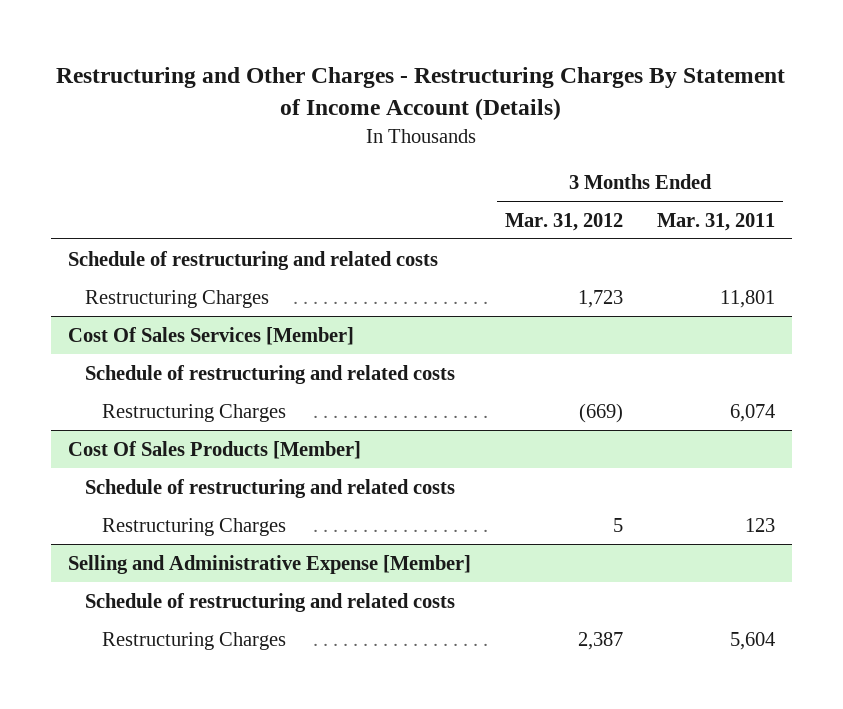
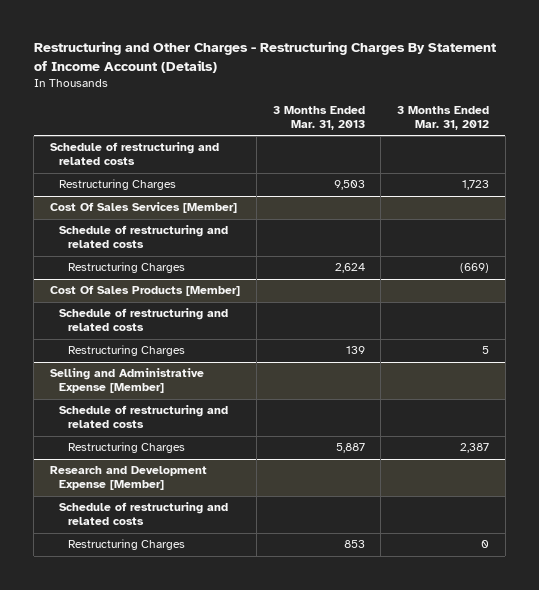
- | 3 Months Ended Mar. 31, 2012 | 3 Months Ended Mar. 31, 2011
+ | 3 Months Ended Mar. 31, 2013 | 3 Months Ended Mar. 31, 2012
+ Research and Development Expense [Member]
+ Schedule of restructuring and related costs
+ Restructuring Charges | 853 | 0

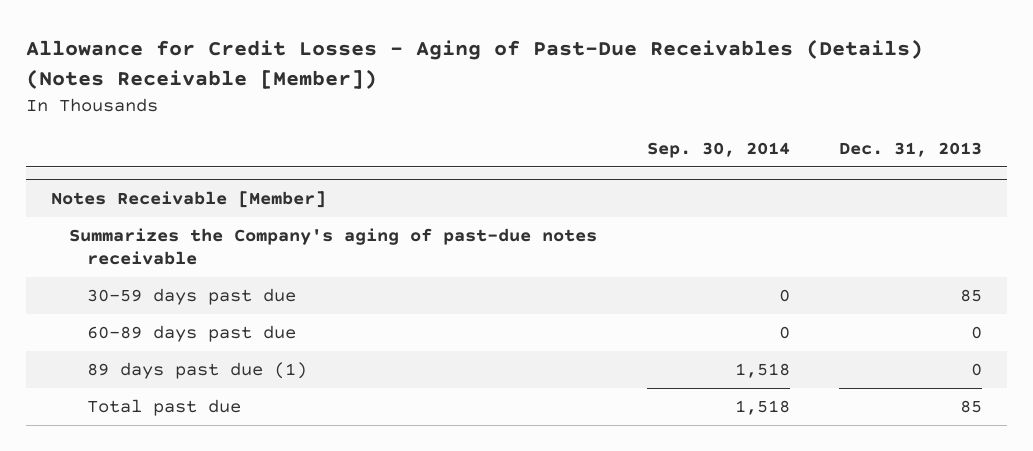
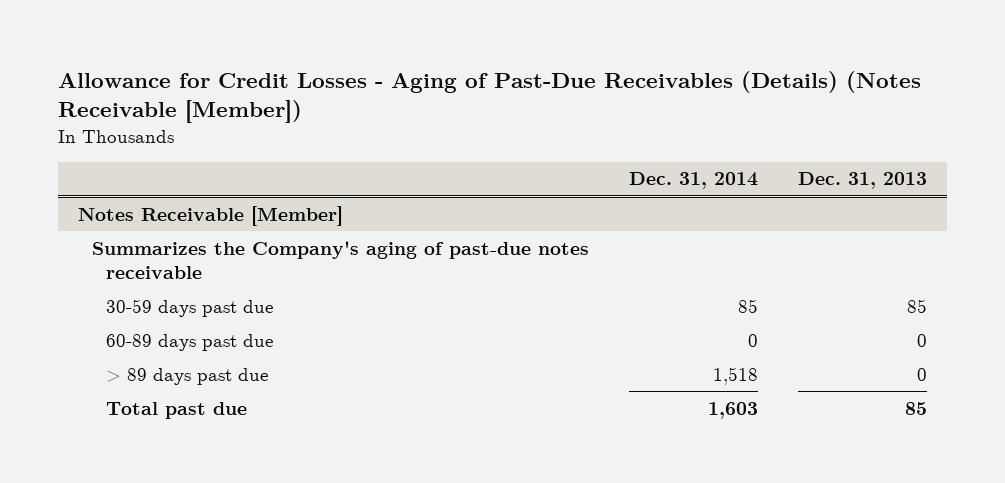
- | Sep. 30, 2014 | Dec. 31, 2013
+ | Dec. 31, 2014 | Dec. 31, 2013
@ Notes Receivable [Member]
- 89 days past due (1) | 1,518 | 0
+ > 89 days past due | 1,518 | 0

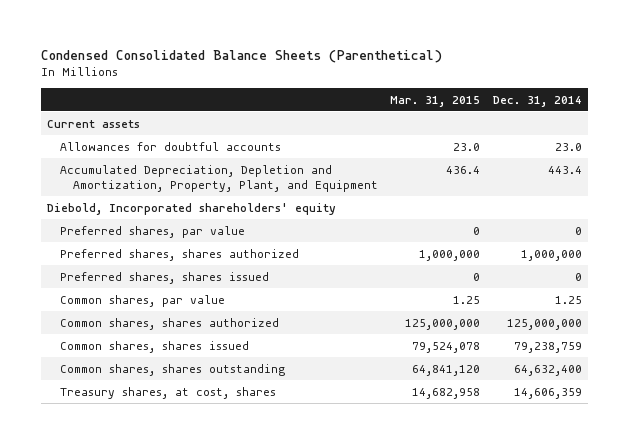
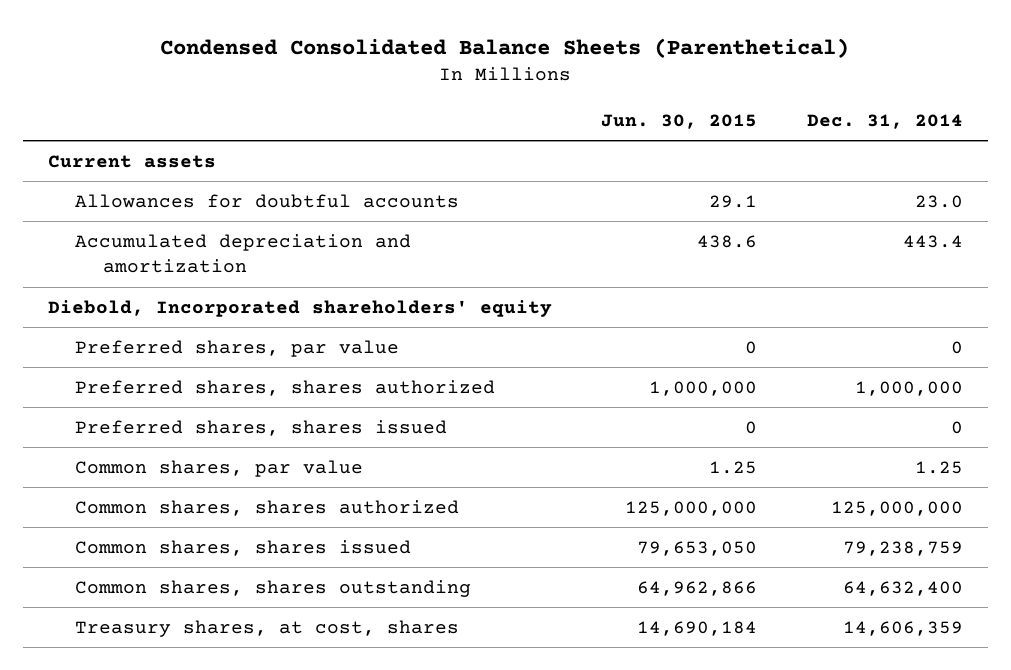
- | Mar. 31, 2015 | Dec. 31, 2014
+ | Jun. 30, 2015 | Dec. 31, 2014
- Accumulated Depreciation, Depletion and Amortization, Property, Plant, and Equipment | 436.4 | 443.4
+ Accumulated depreciation and amortization | 438.6 | 443.4

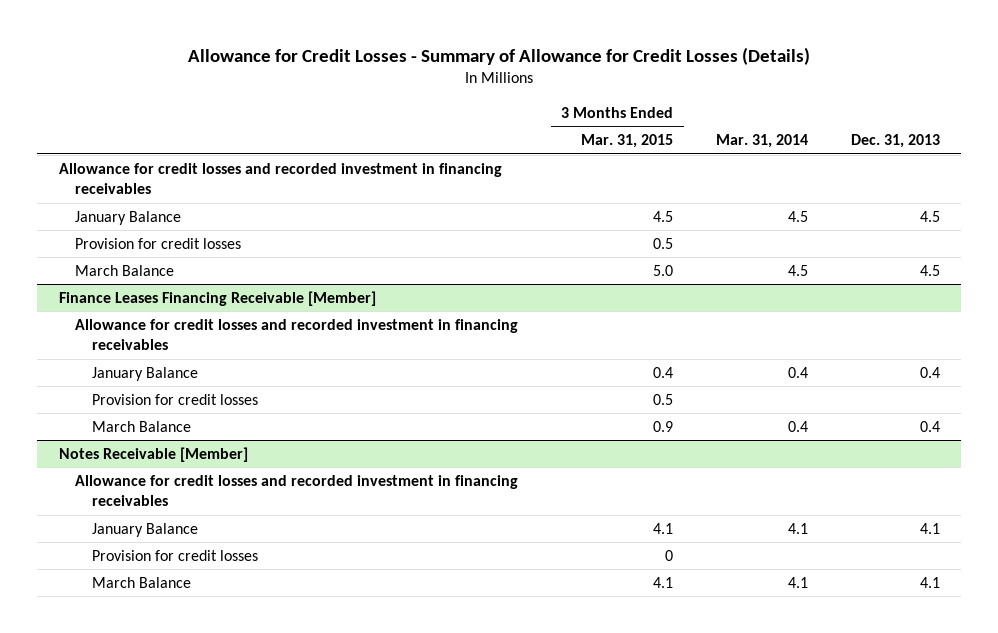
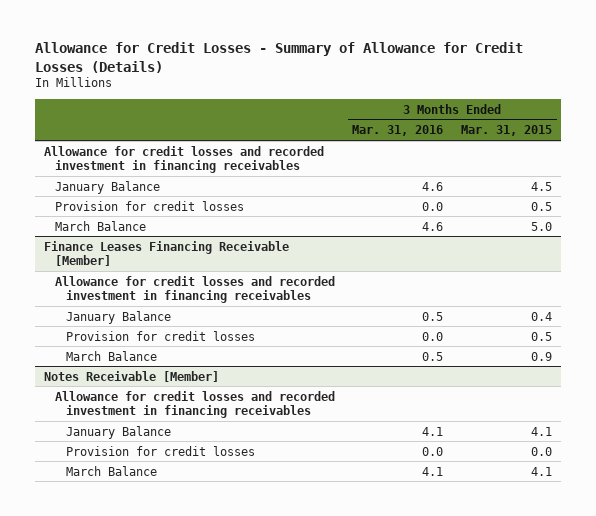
- | 3 Months Ended Mar. 31, 2015 | Mar. 31, 2014 | Dec. 31, 2013
+ | 3 Months Ended Mar. 31, 2016 | 3 Months Ended Mar. 31, 2015
@ Notes Receivable [Member]
- Provision for credit losses | 0 | |
+ Provision for credit losses | 0.0 | 0.0

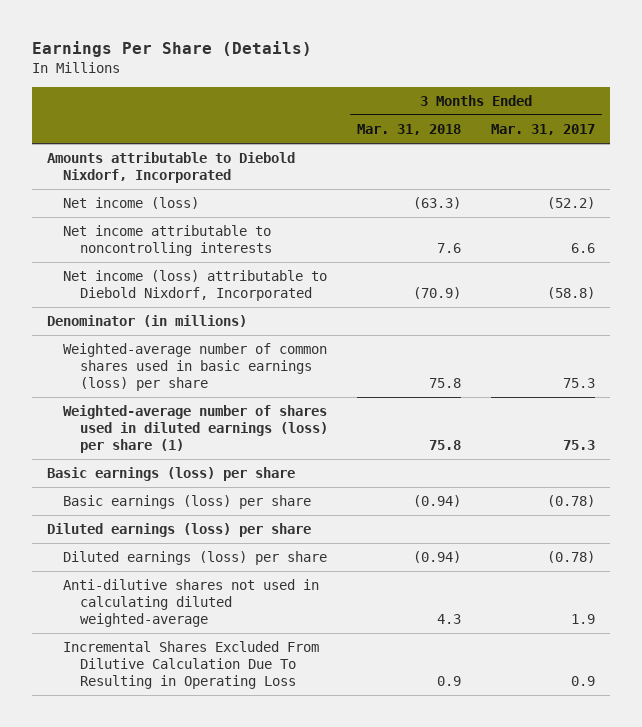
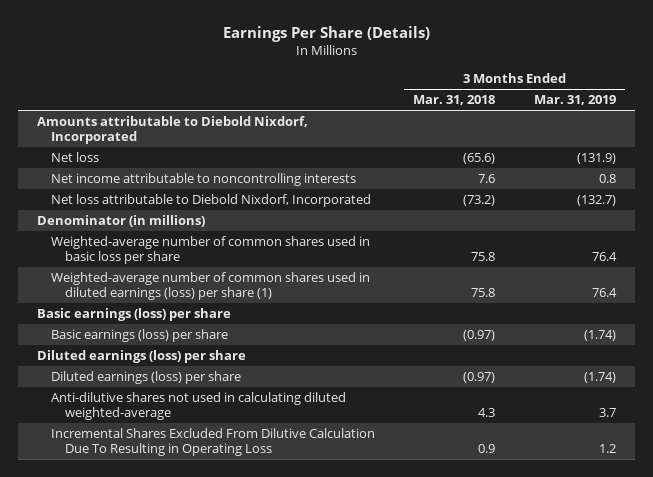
- | 3 Months Ended Mar. 31, 2018 | 3 Months Ended Mar. 31, 2017
+ | 3 Months Ended Mar. 31, 2018 | 3 Months Ended Mar. 31, 2019
- Net income (loss) | (63.3) | (52.2)
+ Net loss | (65.6) | (131.9)
- Net income (loss) attributable to Diebold Nixdorf, Incorporated | (70.9) | (58.8)
+ Net loss attributable to Diebold Nixdorf, Incorporated | (73.2) | (132.7)
- Weighted-average number of common shares used in basic earnings (loss) per share | 75.8 | 75.3
- Weighted-average number of shares used in diluted earnings (loss) per share (1) | 75.8 | 75.3
+ Weighted-average number of common shares used in basic loss per share | 75.8 | 76.4
+ Weighted-average number of common shares used in diluted earnings (loss) per share (1) | 75.8 | 76.4
- Basic earnings (loss) per share | (0.94) | (0.78)
+ Basic earnings (loss) per share | (0.97) | (1.74)
- Diluted earnings (loss) per share | (0.94) | (0.78)
+ Diluted earnings (loss) per share | (0.97) | (1.74)

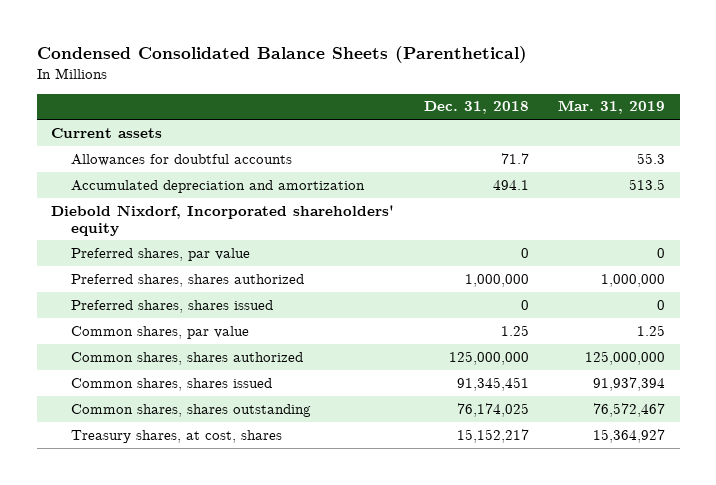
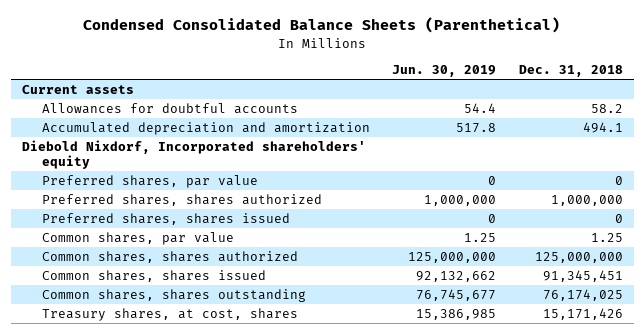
- | Dec. 31, 2018 | Mar. 31, 2019
+ | Jun. 30, 2019 | Dec. 31, 2018
- Allowances for doubtful accounts | 71.7 | 55.3
+ Allowances for doubtful accounts | 54.4 | 58.2
- Treasury shares, at cost, shares | 15,152,217 | 15,364,927
+ Treasury shares, at cost, shares | 15,386,985 | 15,171,426

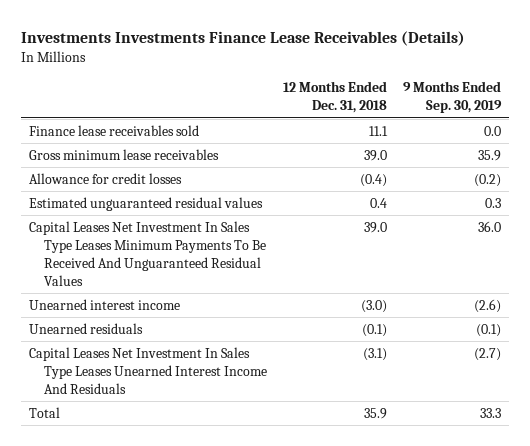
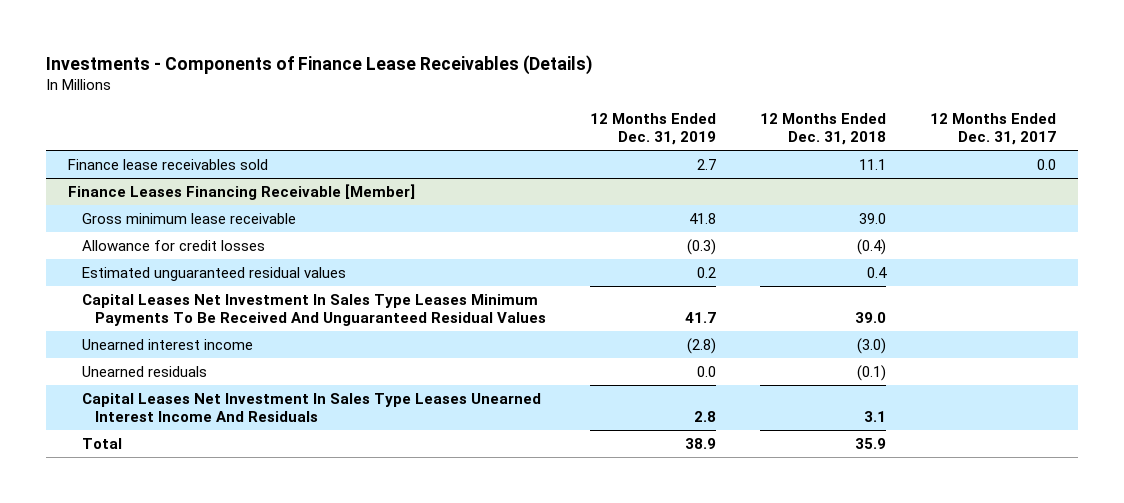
- Investments Investments Finance Lease Receivables (Details)
+ Investments - Components of Finance Lease Receivables (Details)
- | 12 Months Ended Dec. 31, 2018 | 9 Months Ended Sep. 30, 2019
+ | 12 Months Ended Dec. 31, 2019 | 12 Months Ended Dec. 31, 2018 | 12 Months Ended Dec. 31, 2017
- Gross minimum lease receivables | 39.0 | 35.9
+ Finance Leases Financing Receivable [Member]
+ Gross minimum lease receivable | 41.8 | 39.0 |
- Capital Leases Net Investment In Sales Type Leases Unearned Interest Income And Residuals | (3.1) | (2.7)
+ Capital Leases Net Investment In Sales Type Leases Unearned Interest Income And Residuals | 2.8 | 3.1 |

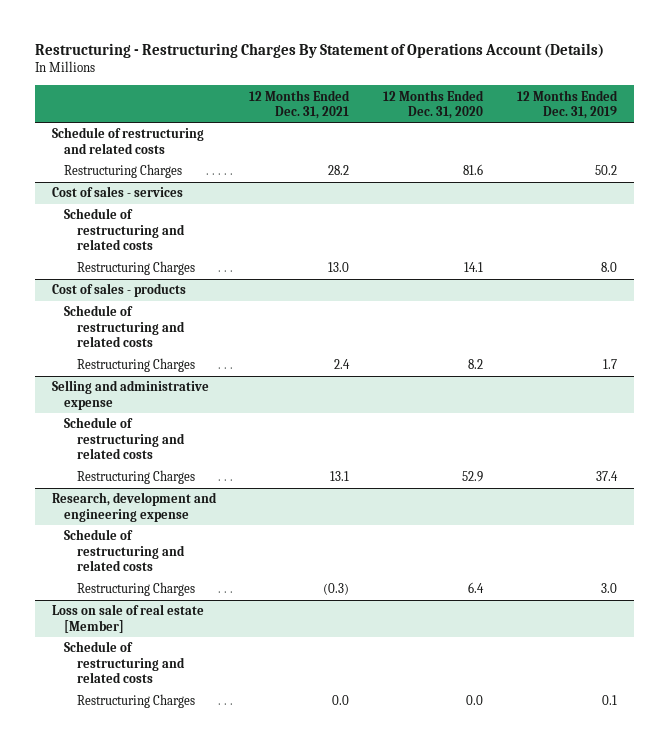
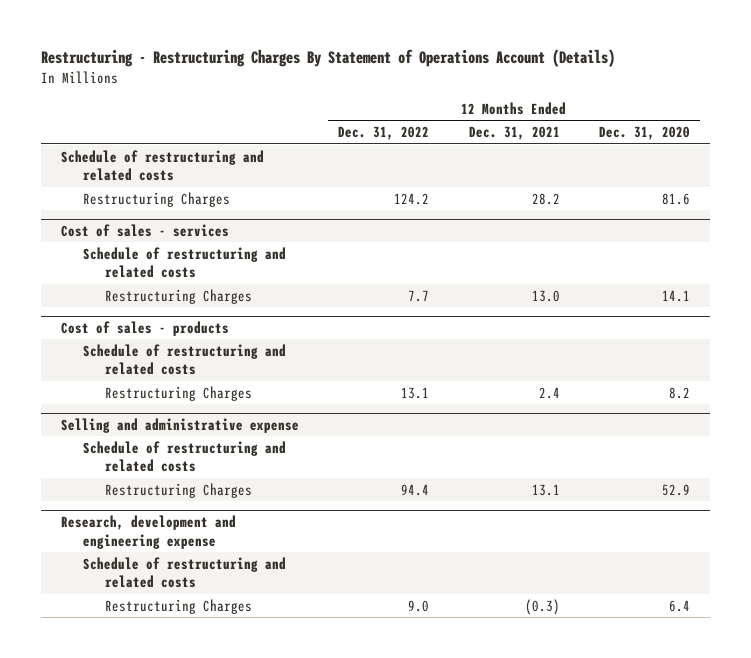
- | 12 Months Ended Dec. 31, 2021 | 12 Months Ended Dec. 31, 2020 | 12 Months Ended Dec. 31, 2019
+ | 12 Months Ended Dec. 31, 2022 | 12 Months Ended Dec. 31, 2021 | 12 Months Ended Dec. 31, 2020
- Loss on sale of real estate [Member]
- Schedule of restructuring and related costs
- Restructuring Charges | 0.0 | 0.0 | 0.1

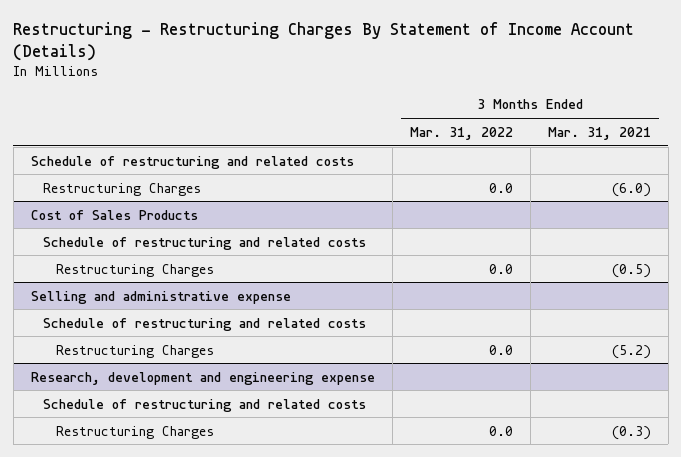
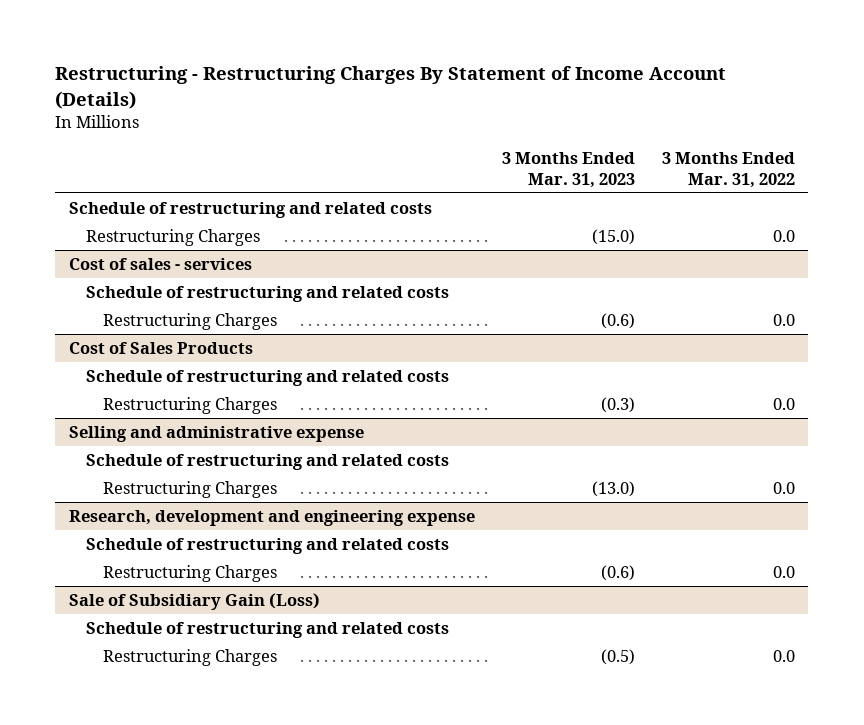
- | 3 Months Ended Mar. 31, 2022 | 3 Months Ended Mar. 31, 2021
+ | 3 Months Ended Mar. 31, 2023 | 3 Months Ended Mar. 31, 2022
+ Cost of sales - services
+ Schedule of restructuring and related costs
+ Restructuring Charges | (0.6) | 0.0
+ Sale of Subsidiary Gain (Loss)
+ Schedule of restructuring and related costs
+ Restructuring Charges | (0.5) | 0.0

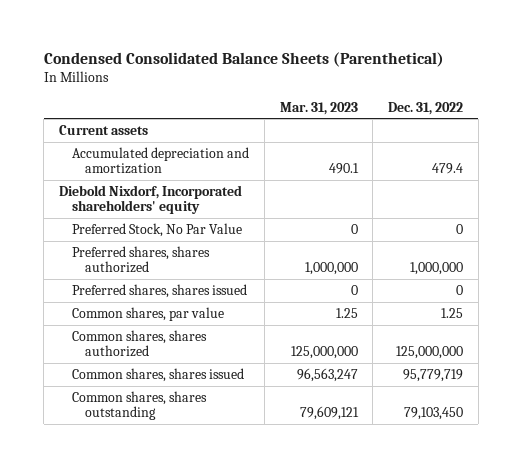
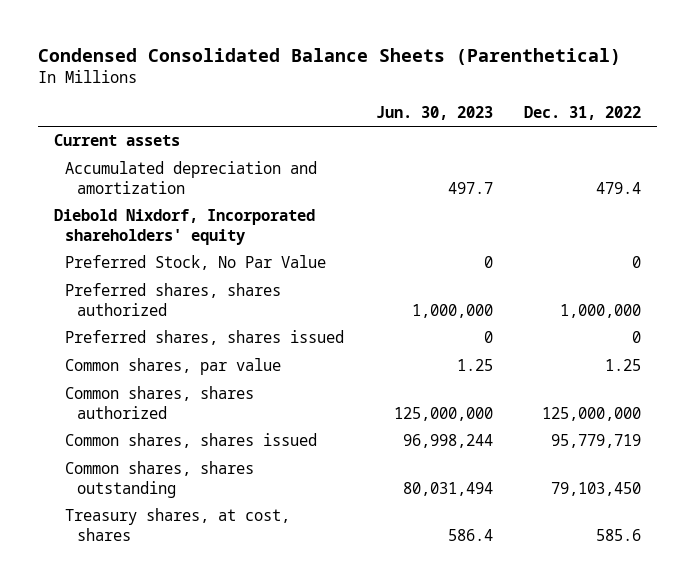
- | Mar. 31, 2023 | Dec. 31, 2022
+ | Jun. 30, 2023 | Dec. 31, 2022
+ Treasury shares, at cost, shares | 586.4 | 585.6

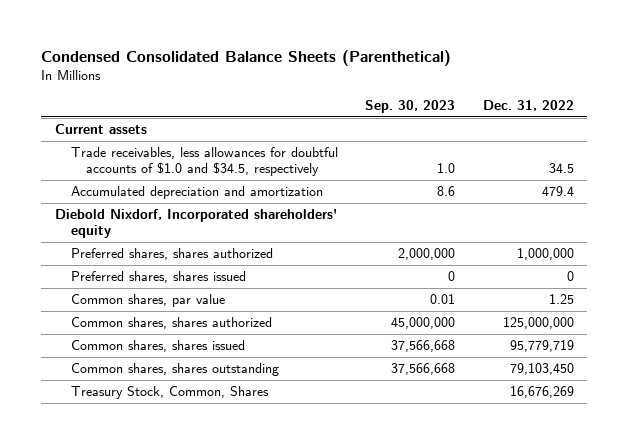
- | Jun. 30, 2023 | Dec. 31, 2022
+ | Sep. 30, 2023 | Dec. 31, 2022
+ Trade receivables, less allowances for doubtful accounts of $1.0 and $34.5, respectively | 1.0 | 34.5
- Preferred Stock, No Par Value | 0 | 0
- Treasury shares, at cost, shares | 586.4 | 585.6
+ Treasury Stock, Common, Shares | | 16,676,269

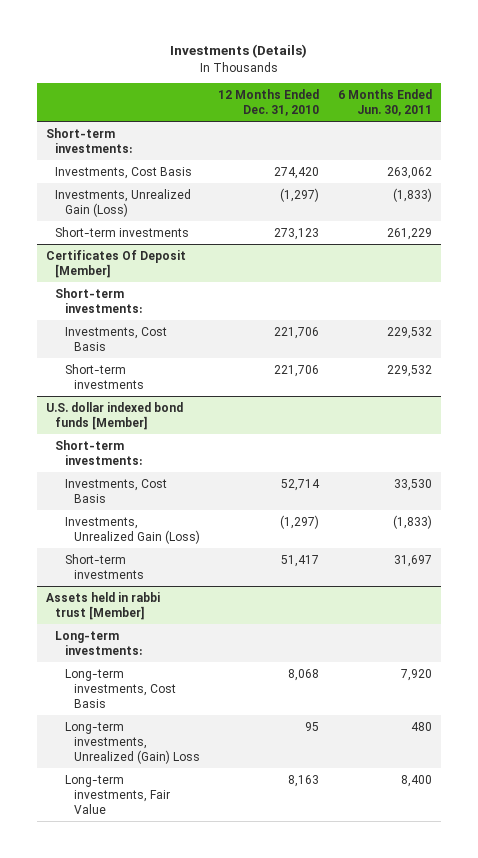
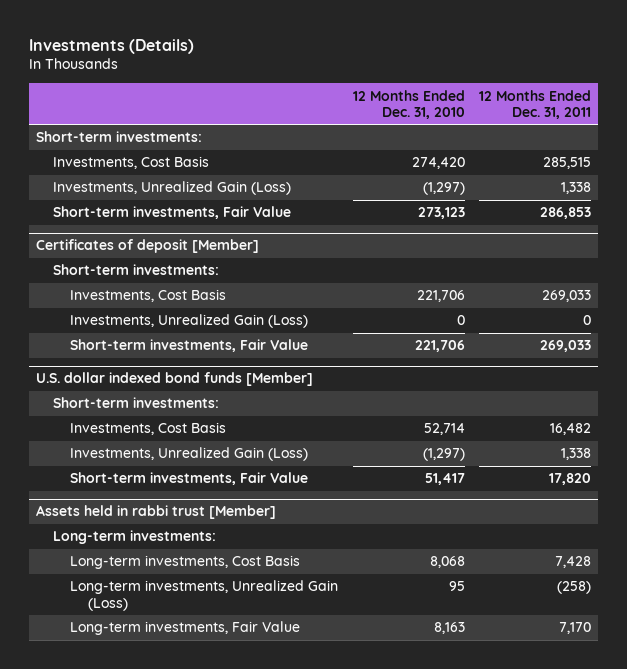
- | 12 Months Ended Dec. 31, 2010 | 6 Months Ended Jun. 30, 2011
+ | 12 Months Ended Dec. 31, 2010 | 12 Months Ended Dec. 31, 2011
- Short-term investments | 273,123 | 261,229
- Certificates Of Deposit [Member]
+ Short-term investments, Fair Value | 273,123 | 286,853
+ Certificates of deposit [Member]
- Short-term investments | 221,706 | 229,532
+ Investments, Unrealized Gain (Loss) | 0 | 0
+ Short-term investments, Fair Value | 221,706 | 269,033
@ U.S. dollar indexed bond funds [Member]
- Short-term investments | 51,417 | 31,697
+ Short-term investments, Fair Value | 51,417 | 17,820
@ Assets held in rabbi trust [Member]
- Long-term investments, Unrealized (Gain) Loss | 95 | 480
+ Long-term investments, Unrealized Gain (Loss) | 95 | (258)

